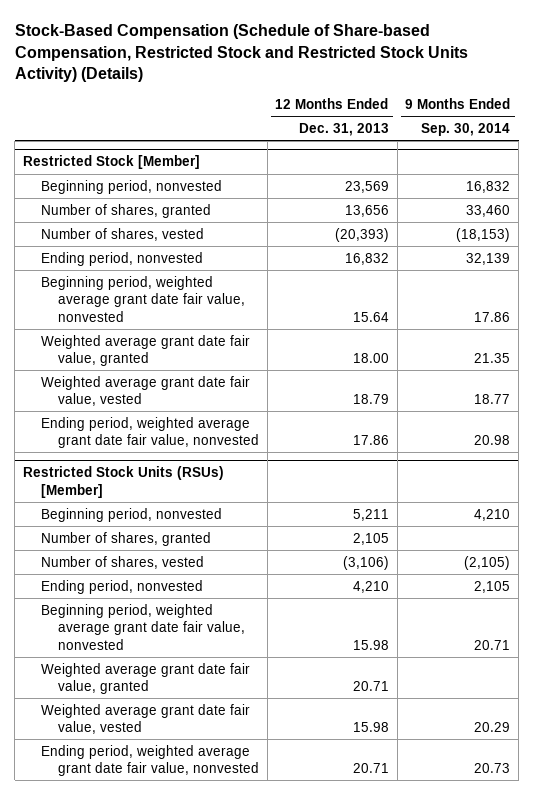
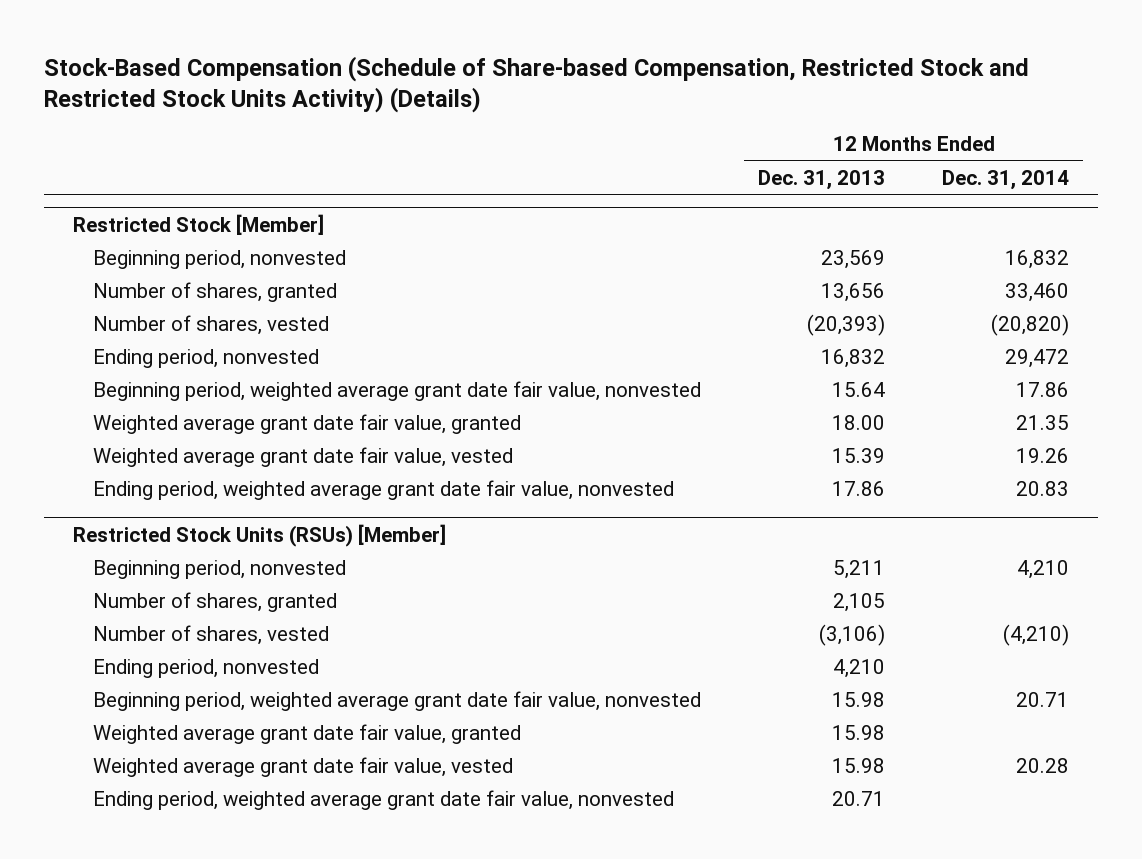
- | 12 Months Ended Dec. 31, 2013 | 9 Months Ended Sep. 30, 2014
+ | 12 Months Ended Dec. 31, 2013 | 12 Months Ended Dec. 31, 2014
@ Restricted Stock [Member]
- Weighted average grant date fair value, vested | 18.79 | 18.77
+ Weighted average grant date fair value, vested | 15.39 | 19.26
@ Restricted Stock Units (RSUs) [Member]
- Weighted average grant date fair value, granted | 20.71 |
+ Weighted average grant date fair value, granted | 15.98 |

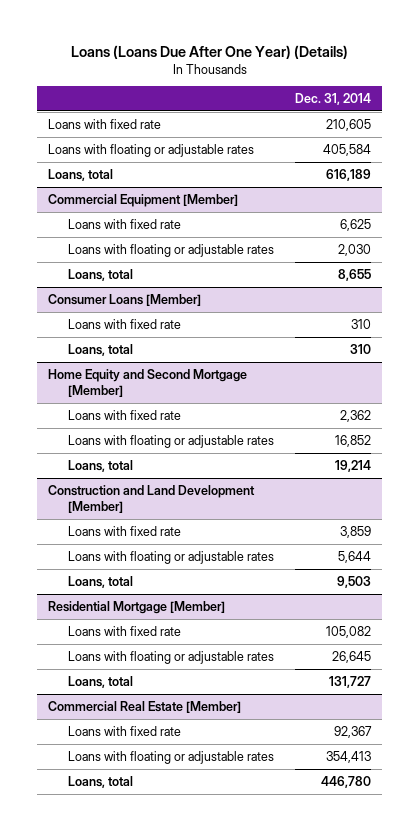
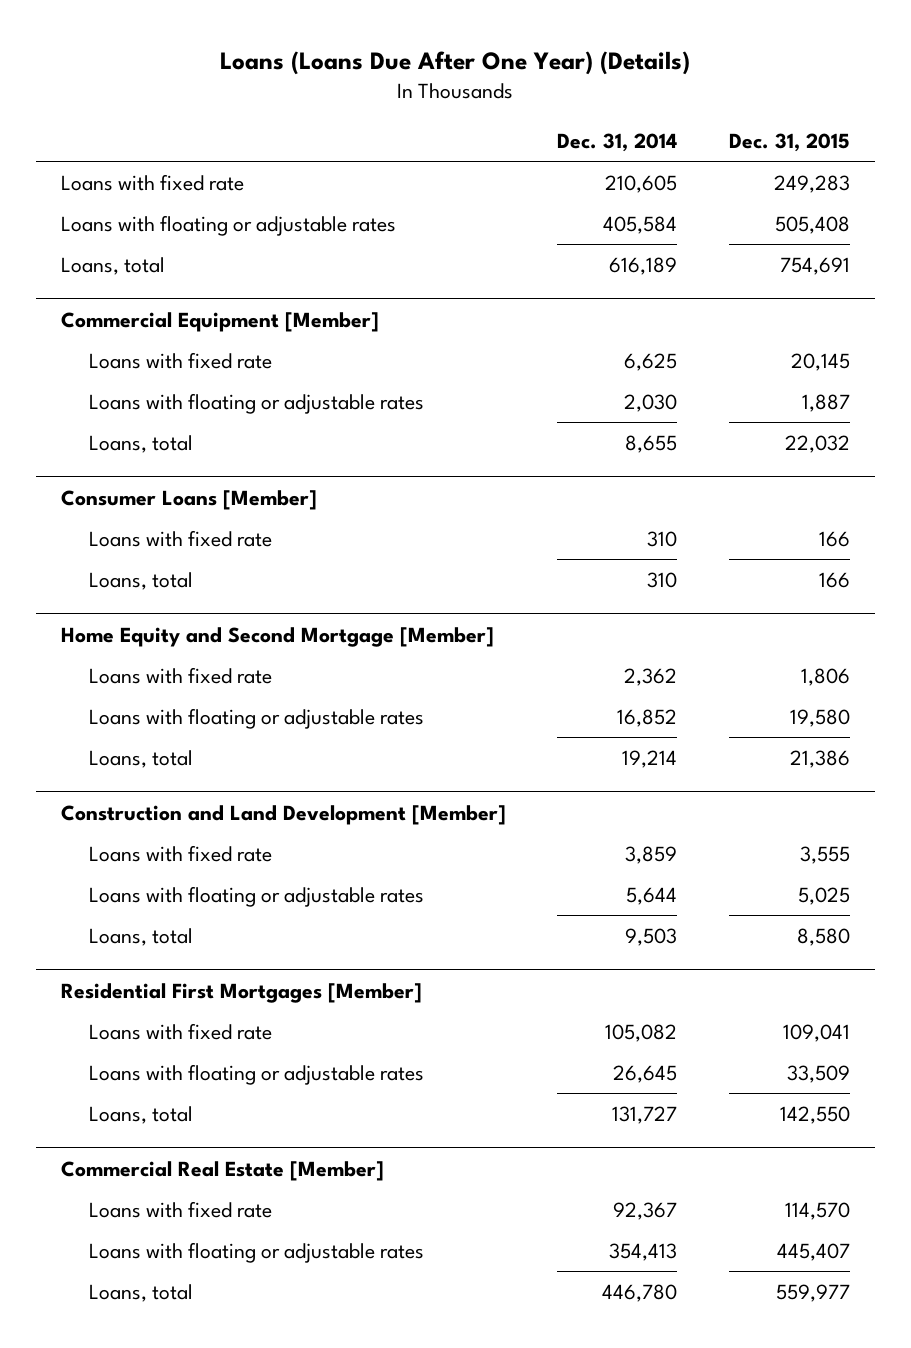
- | Dec. 31, 2014
+ | Dec. 31, 2014 | Dec. 31, 2015
- Residential Mortgage [Member]
+ Residential First Mortgages [Member]

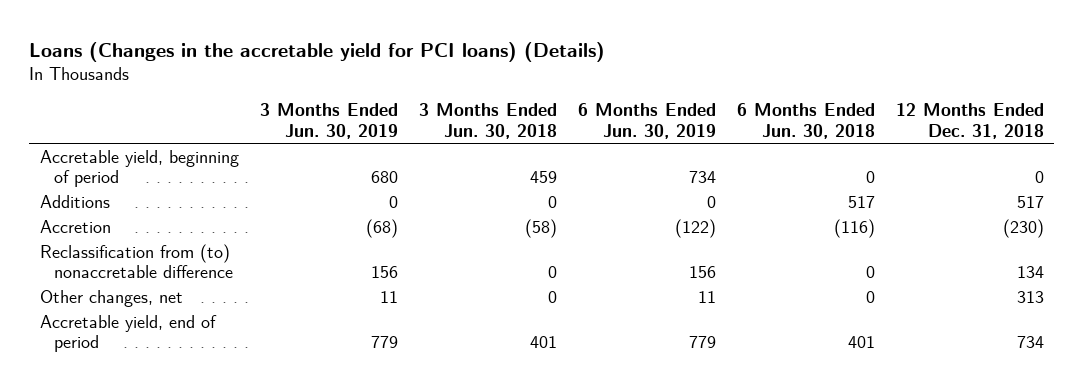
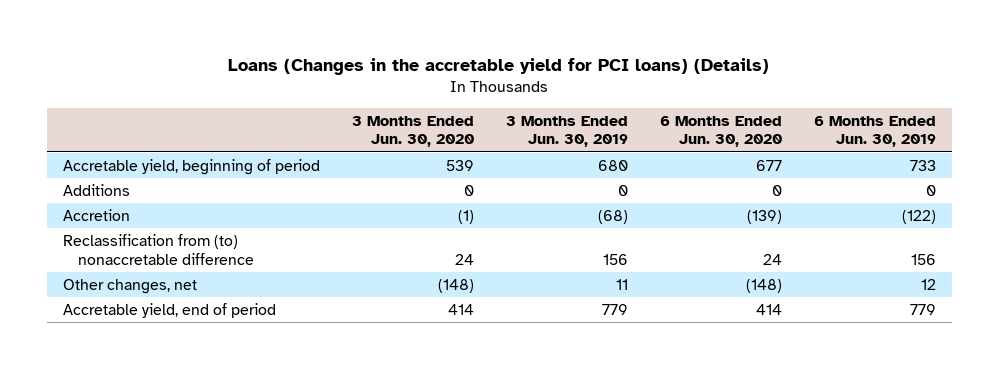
- | 3 Months Ended Jun. 30, 2019 | 3 Months Ended Jun. 30, 2018 | 6 Months Ended Jun. 30, 2019 | 6 Months Ended Jun. 30, 2018 | 12 Months Ended Dec. 31, 2018
+ | 3 Months Ended Jun. 30, 2020 | 3 Months Ended Jun. 30, 2019 | 6 Months Ended Jun. 30, 2020 | 6 Months Ended Jun. 30, 2019
- Accretable yield, beginning of period | 680 | 459 | 734 | 0 | 0
+ Accretable yield, beginning of period | 539 | 680 | 677 | 733
- Other changes, net | 11 | 0 | 11 | 0 | 313
+ Other changes, net | (148) | 11 | (148) | 12

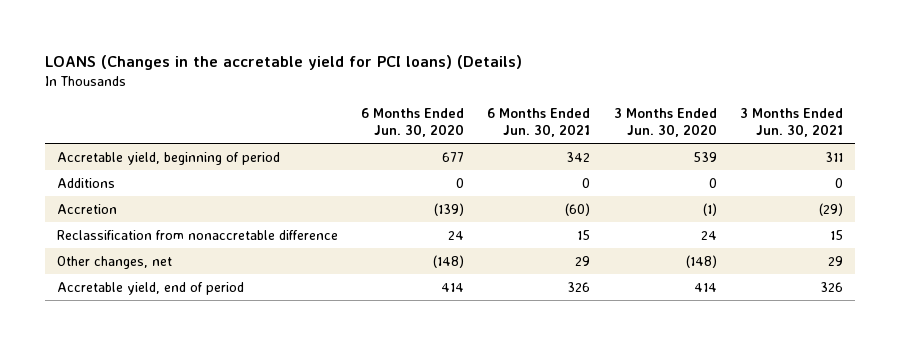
- Loans (Changes in the accretable yield for PCI loans) (Details)
+ LOANS (Changes in the accretable yield for PCI loans) (Details)
- | 3 Months Ended Jun. 30, 2020 | 3 Months Ended Jun. 30, 2019 | 6 Months Ended Jun. 30, 2020 | 6 Months Ended Jun. 30, 2019
+ | 6 Months Ended Jun. 30, 2020 | 6 Months Ended Jun. 30, 2021 | 3 Months Ended Jun. 30, 2020 | 3 Months Ended Jun. 30, 2021
- Reclassification from (to) nonaccretable difference | 24 | 156 | 24 | 156
+ Reclassification from nonaccretable difference | 24 | 15 | 24 | 15

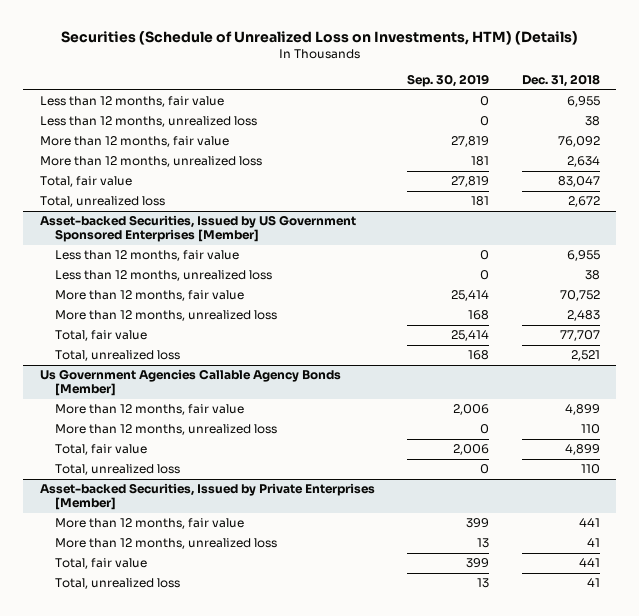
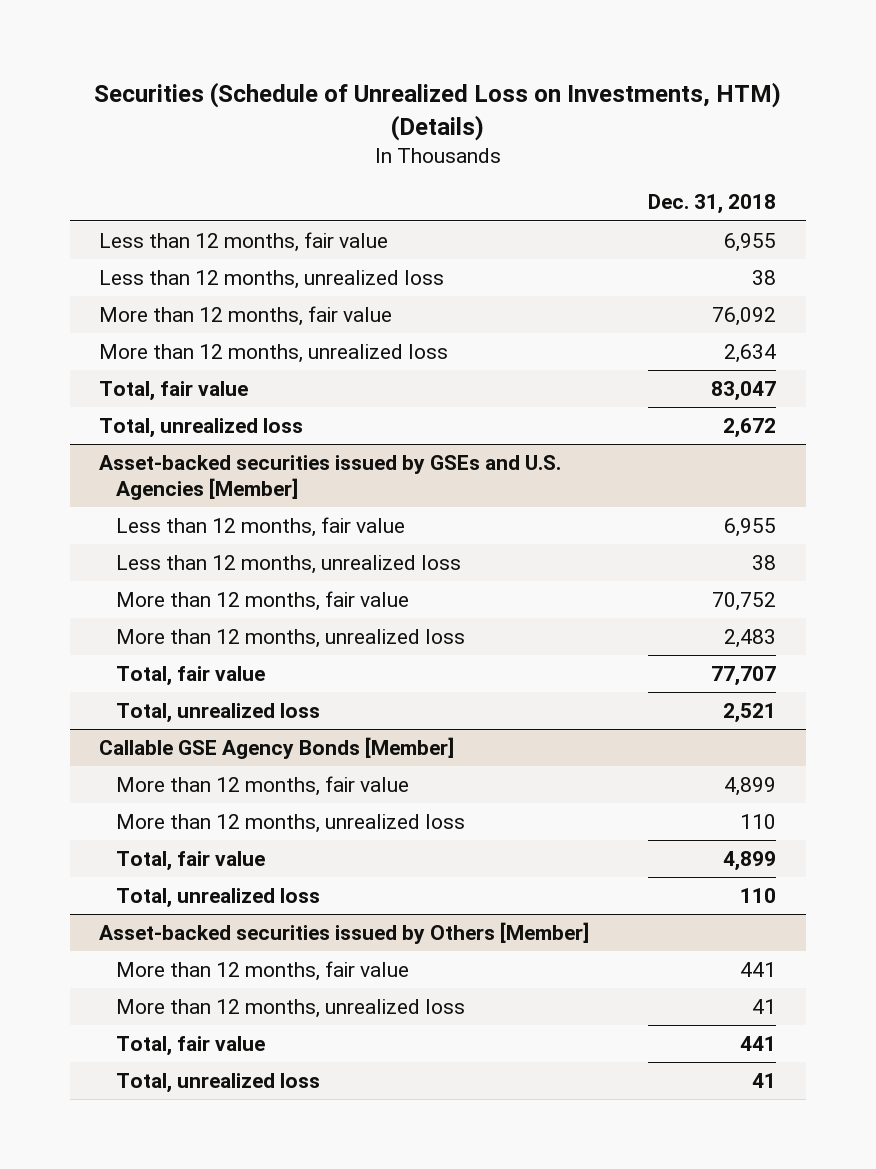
- | Sep. 30, 2019 | Dec. 31, 2018
+ | Dec. 31, 2018
- Asset-backed Securities, Issued by US Government Sponsored Enterprises [Member]
+ Asset-backed securities issued by GSEs and U.S. Agencies [Member]
- Us Government Agencies Callable Agency Bonds [Member]
+ Callable GSE Agency Bonds [Member]
- Asset-backed Securities, Issued by Private Enterprises [Member]
+ Asset-backed securities issued by Others [Member]

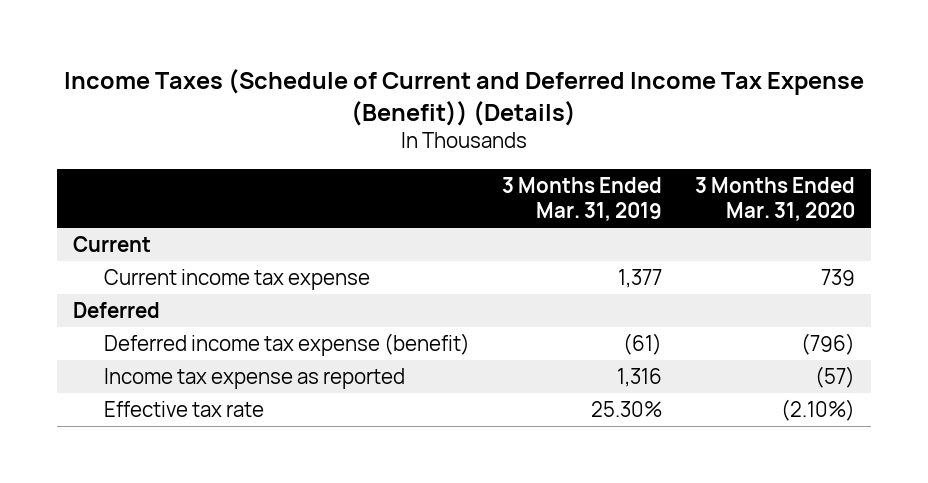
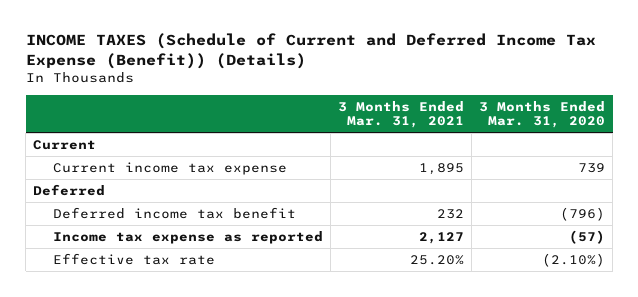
- Income Taxes (Schedule of Current and Deferred Income Tax Expense (Benefit)) (Details)
+ INCOME TAXES (Schedule of Current and Deferred Income Tax Expense (Benefit)) (Details)
- | 3 Months Ended Mar. 31, 2019 | 3 Months Ended Mar. 31, 2020
+ | 3 Months Ended Mar. 31, 2021 | 3 Months Ended Mar. 31, 2020
- Deferred income tax expense (benefit) | (61) | (796)
+ Deferred income tax benefit | 232 | (796)

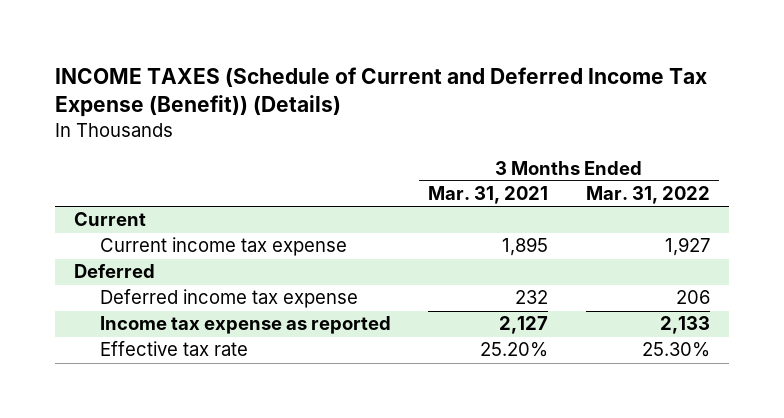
- | 3 Months Ended Mar. 31, 2021 | 3 Months Ended Mar. 31, 2020
+ | 3 Months Ended Mar. 31, 2021 | 3 Months Ended Mar. 31, 2022
- Deferred income tax benefit | 232 | (796)
+ Deferred income tax expense | 232 | 206

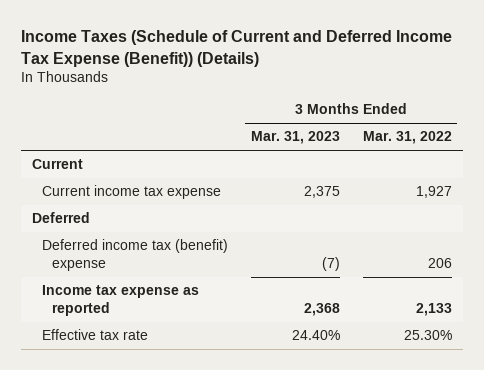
- INCOME TAXES (Schedule of Current and Deferred Income Tax Expense (Benefit)) (Details)
+ Income Taxes (Schedule of Current and Deferred Income Tax Expense (Benefit)) (Details)
- | 3 Months Ended Mar. 31, 2021 | 3 Months Ended Mar. 31, 2022
+ | 3 Months Ended Mar. 31, 2023 | 3 Months Ended Mar. 31, 2022
- Deferred income tax expense | 232 | 206
+ Deferred income tax (benefit) expense | (7) | 206

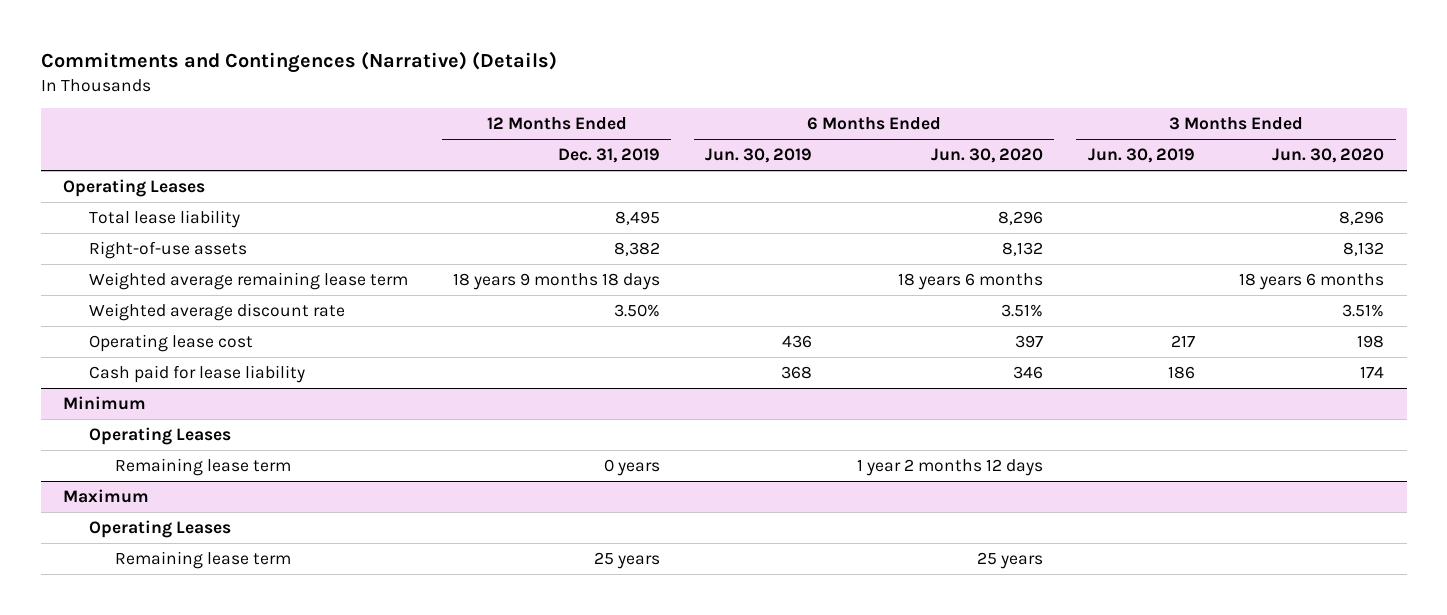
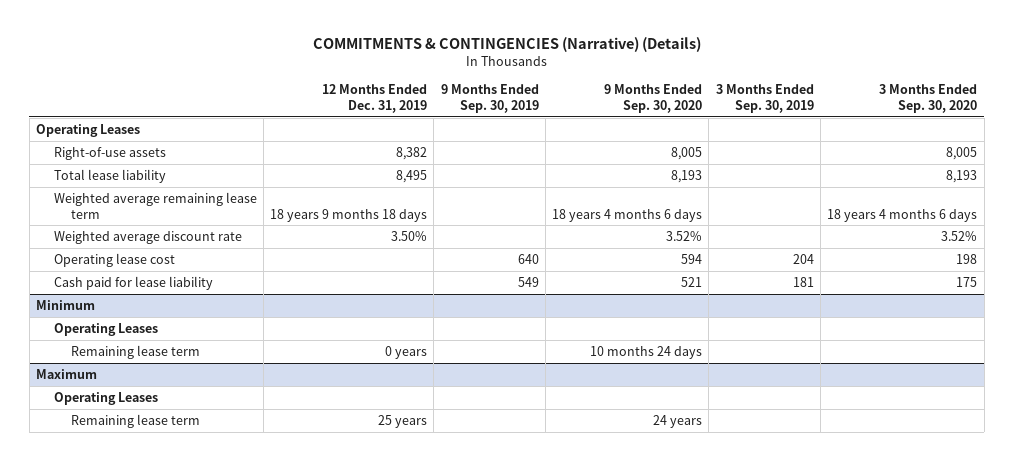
- Commitments and Contingences (Narrative) (Details)
+ COMMITMENTS & CONTINGENCIES (Narrative) (Details)
- | 12 Months Ended Dec. 31, 2019 | 6 Months Ended Jun. 30, 2019 | 6 Months Ended Jun. 30, 2020 | 3 Months Ended Jun. 30, 2019 | 3 Months Ended Jun. 30, 2020
+ | 12 Months Ended Dec. 31, 2019 | 9 Months Ended Sep. 30, 2019 | 9 Months Ended Sep. 30, 2020 | 3 Months Ended Sep. 30, 2019 | 3 Months Ended Sep. 30, 2020
moved down: Total lease liability | 8,495 | | 8,193 | | 8,193

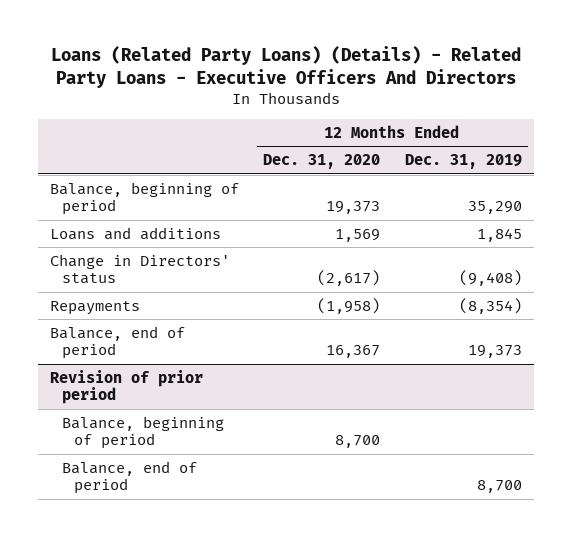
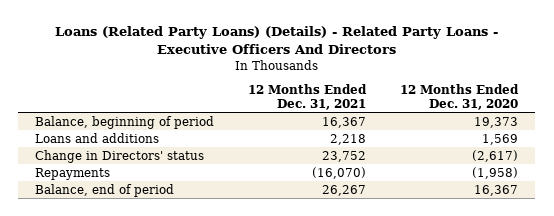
- | 12 Months Ended Dec. 31, 2020 | 12 Months Ended Dec. 31, 2019
+ | 12 Months Ended Dec. 31, 2021 | 12 Months Ended Dec. 31, 2020
- Revision of prior period
- Balance, beginning of period | 8,700 |
- Balance, end of period | | 8,700

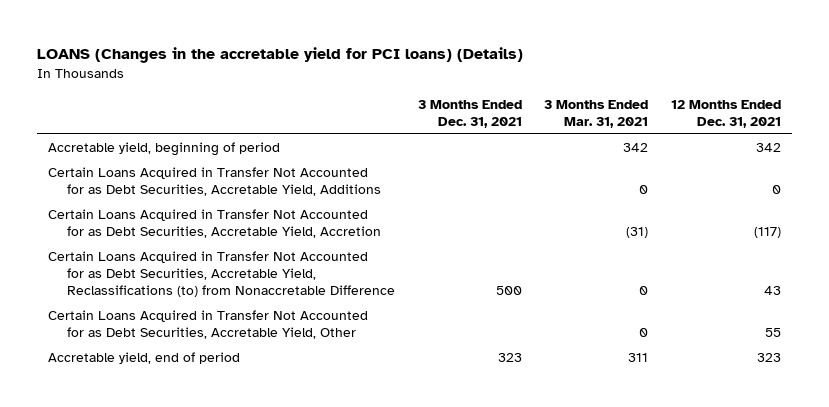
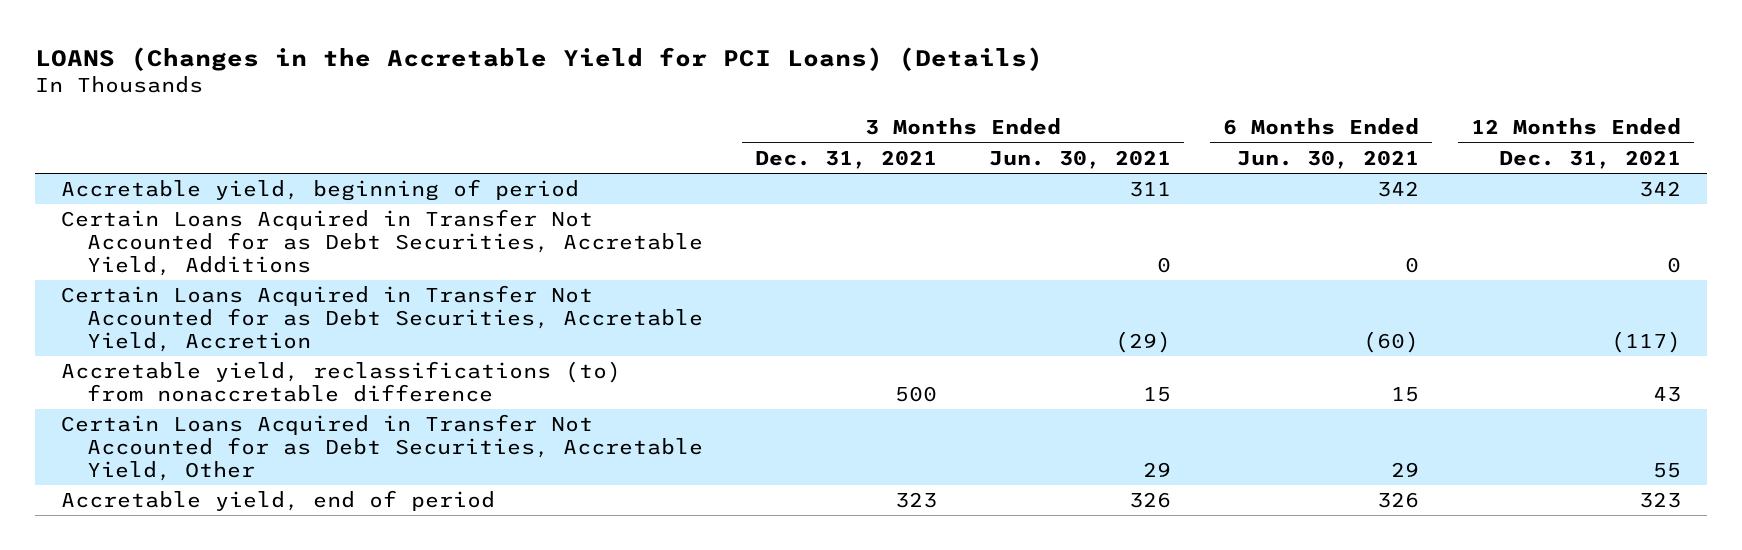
- LOANS (Changes in the accretable yield for PCI loans) (Details)
+ LOANS (Changes in the Accretable Yield for PCI Loans) (Details)
- | 3 Months Ended Dec. 31, 2021 | 3 Months Ended Mar. 31, 2021 | 12 Months Ended Dec. 31, 2021
+ | 3 Months Ended Dec. 31, 2021 | 3 Months Ended Jun. 30, 2021 | 6 Months Ended Jun. 30, 2021 | 12 Months Ended Dec. 31, 2021
- Certain Loans Acquired in Transfer Not Accounted for as Debt Securities, Accretable Yield, Reclassifications (to) from Nonaccretable Difference | 500 | 0 | 43
+ Accretable yield, reclassifications (to) from nonaccretable difference | 500 | 15 | 15 | 43

